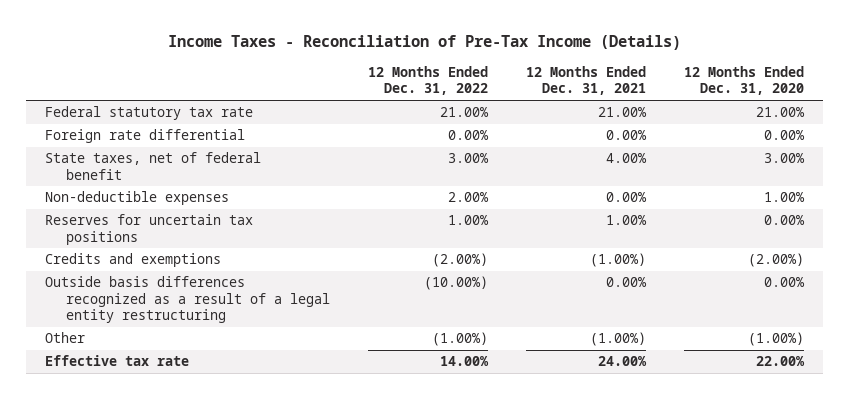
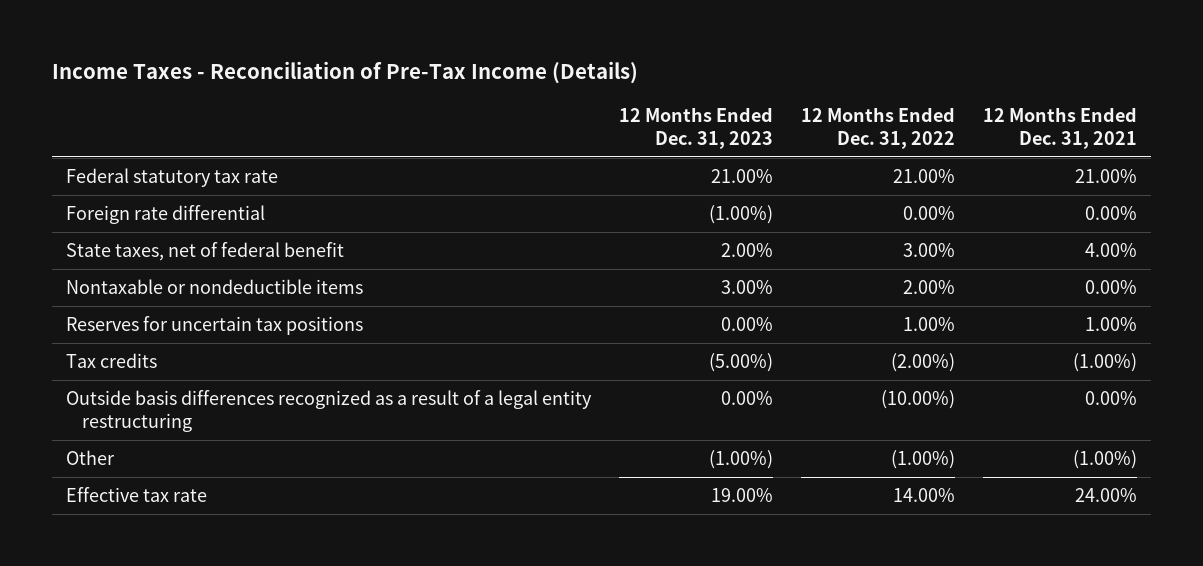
- | 12 Months Ended Dec. 31, 2022 | 12 Months Ended Dec. 31, 2021 | 12 Months Ended Dec. 31, 2020
+ | 12 Months Ended Dec. 31, 2023 | 12 Months Ended Dec. 31, 2022 | 12 Months Ended Dec. 31, 2021
- Non-deductible expenses | 2.00% | 0.00% | 1.00%
+ Nontaxable or nondeductible items | 3.00% | 2.00% | 0.00%
- Credits and exemptions | (2.00%) | (1.00%) | (2.00%)
+ Tax credits | (5.00%) | (2.00%) | (1.00%)

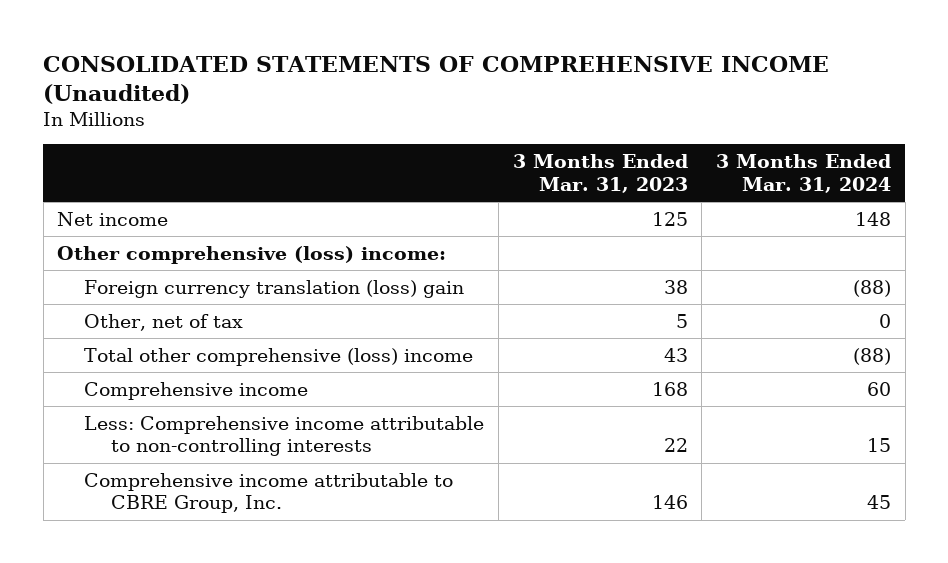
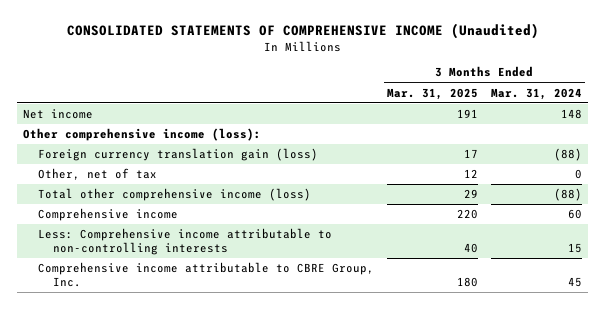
- | 3 Months Ended Mar. 31, 2023 | 3 Months Ended Mar. 31, 2024
+ | 3 Months Ended Mar. 31, 2025 | 3 Months Ended Mar. 31, 2024
- Other comprehensive (loss) income:
- Foreign currency translation (loss) gain | 38 | (88)
+ Other comprehensive income (loss):
+ Foreign currency translation gain (loss) | 17 | (88)
- Total other comprehensive (loss) income | 43 | (88)
+ Total other comprehensive income (loss) | 29 | (88)

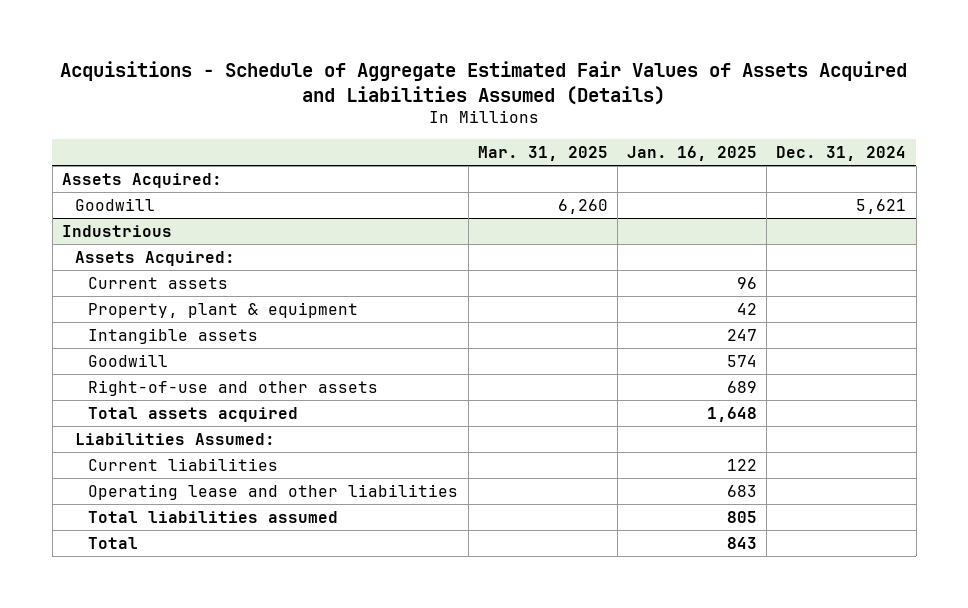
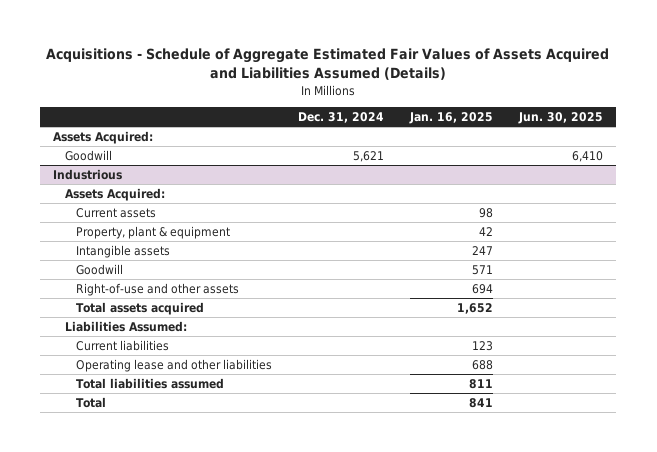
- | Mar. 31, 2025 | Jan. 16, 2025 | Dec. 31, 2024
+ | Dec. 31, 2024 | Jan. 16, 2025 | Jun. 30, 2025
@ Industrious
- Current assets | | 96 |
+ Current assets | | 98 |
- Goodwill | | 574 |
- Right-of-use and other assets | | 689 |
- Total assets acquired | | 1,648 |
+ Goodwill | | 571 |
+ Right-of-use and other assets | | 694 |
+ Total assets acquired | | 1,652 |
- Current liabilities | | 122 |
- Operating lease and other liabilities | | 683 |
- Total liabilities assumed | | 805 |
- Total | | 843 |
+ Current liabilities | | 123 |
+ Operating lease and other liabilities | | 688 |
+ Total liabilities assumed | | 811 |
+ Total | | 841 |

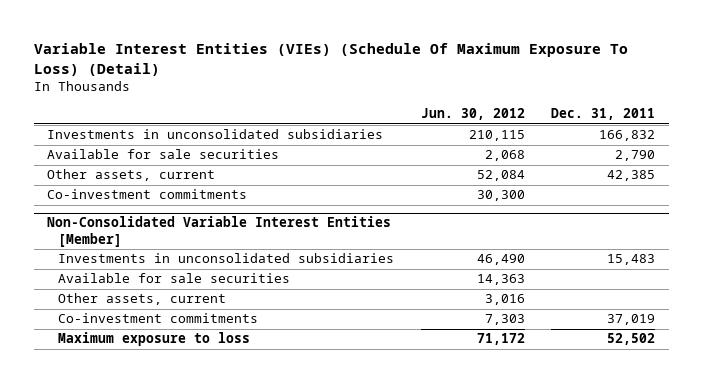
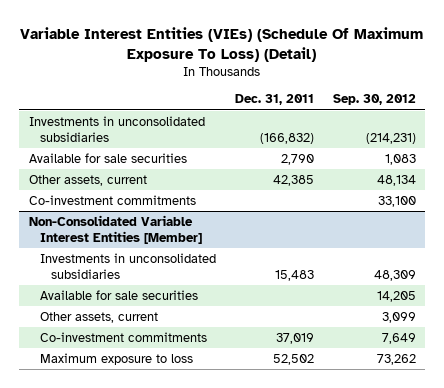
- | Jun. 30, 2012 | Dec. 31, 2011
+ | Dec. 31, 2011 | Sep. 30, 2012
- Investments in unconsolidated subsidiaries | 210,115 | 166,832
+ Investments in unconsolidated subsidiaries | (166,832) | (214,231)

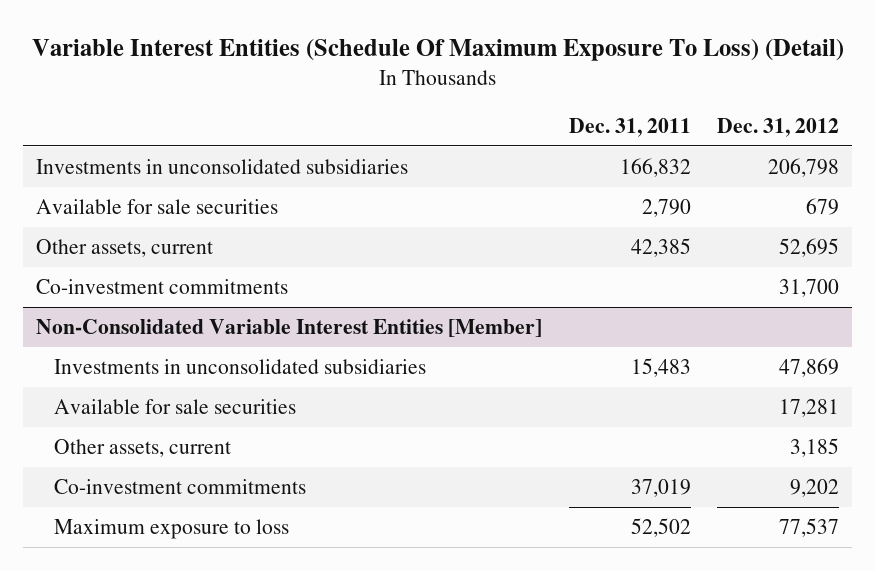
- Variable Interest Entities (VIEs) (Schedule Of Maximum Exposure To Loss) (Detail)
+ Variable Interest Entities (Schedule Of Maximum Exposure To Loss) (Detail)
- | Dec. 31, 2011 | Sep. 30, 2012
+ | Dec. 31, 2011 | Dec. 31, 2012
- Investments in unconsolidated subsidiaries | (166,832) | (214,231)
+ Investments in unconsolidated subsidiaries | 166,832 | 206,798

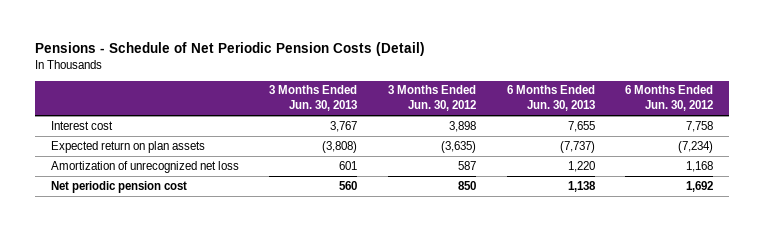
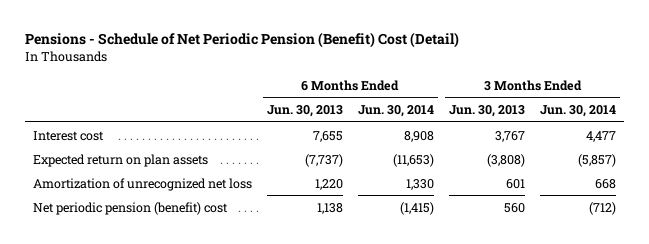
- Pensions - Schedule of Net Periodic Pension Costs (Detail)
+ Pensions - Schedule of Net Periodic Pension (Benefit) Cost (Detail)
- | 3 Months Ended Jun. 30, 2013 | 3 Months Ended Jun. 30, 2012 | 6 Months Ended Jun. 30, 2013 | 6 Months Ended Jun. 30, 2012
+ | 6 Months Ended Jun. 30, 2013 | 6 Months Ended Jun. 30, 2014 | 3 Months Ended Jun. 30, 2013 | 3 Months Ended Jun. 30, 2014
- Net periodic pension cost | 560 | 850 | 1,138 | 1,692
+ Net periodic pension (benefit) cost | 1,138 | (1,415) | 560 | (712)

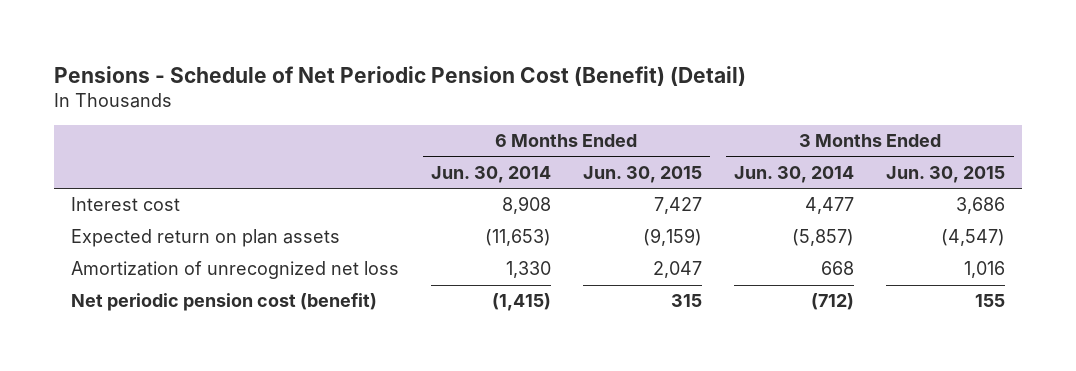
- Pensions - Schedule of Net Periodic Pension (Benefit) Cost (Detail)
+ Pensions - Schedule of Net Periodic Pension Cost (Benefit) (Detail)
- | 6 Months Ended Jun. 30, 2013 | 6 Months Ended Jun. 30, 2014 | 3 Months Ended Jun. 30, 2013 | 3 Months Ended Jun. 30, 2014
+ | 6 Months Ended Jun. 30, 2014 | 6 Months Ended Jun. 30, 2015 | 3 Months Ended Jun. 30, 2014 | 3 Months Ended Jun. 30, 2015
- Net periodic pension (benefit) cost | 1,138 | (1,415) | 560 | (712)
+ Net periodic pension cost (benefit) | (1,415) | 315 | (712) | 155

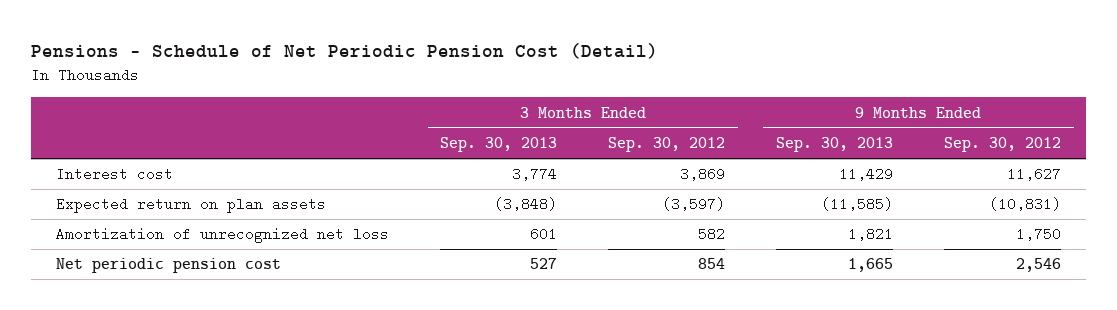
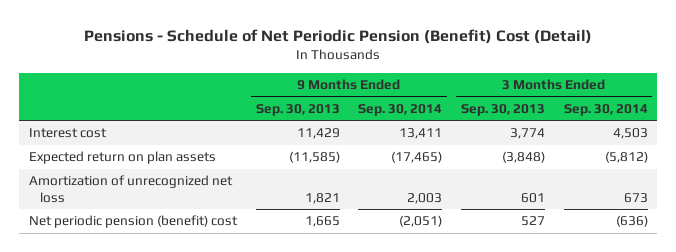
- Pensions - Schedule of Net Periodic Pension Cost (Detail)
+ Pensions - Schedule of Net Periodic Pension (Benefit) Cost (Detail)
- | 3 Months Ended Sep. 30, 2013 | 3 Months Ended Sep. 30, 2012 | 9 Months Ended Sep. 30, 2013 | 9 Months Ended Sep. 30, 2012
+ | 9 Months Ended Sep. 30, 2013 | 9 Months Ended Sep. 30, 2014 | 3 Months Ended Sep. 30, 2013 | 3 Months Ended Sep. 30, 2014
- Net periodic pension cost | 527 | 854 | 1,665 | 2,546
+ Net periodic pension (benefit) cost | 1,665 | (2,051) | 527 | (636)

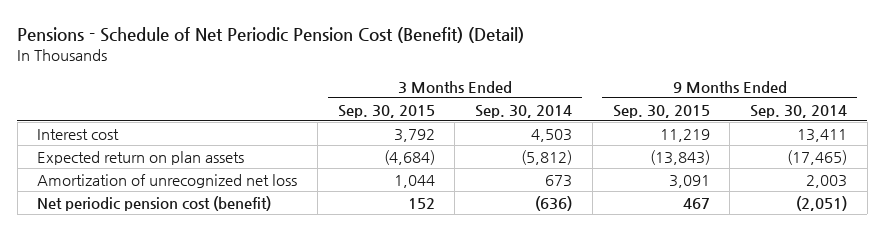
- Pensions - Schedule of Net Periodic Pension (Benefit) Cost (Detail)
+ Pensions - Schedule of Net Periodic Pension Cost (Benefit) (Detail)
- | 9 Months Ended Sep. 30, 2013 | 9 Months Ended Sep. 30, 2014 | 3 Months Ended Sep. 30, 2013 | 3 Months Ended Sep. 30, 2014
+ | 3 Months Ended Sep. 30, 2015 | 3 Months Ended Sep. 30, 2014 | 9 Months Ended Sep. 30, 2015 | 9 Months Ended Sep. 30, 2014
- Net periodic pension (benefit) cost | 1,665 | (2,051) | 527 | (636)
+ Net periodic pension cost (benefit) | 152 | (636) | 467 | (2,051)

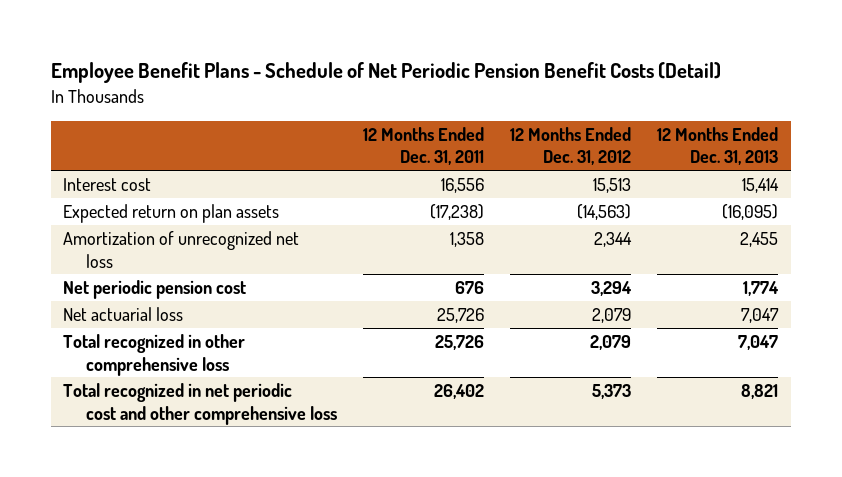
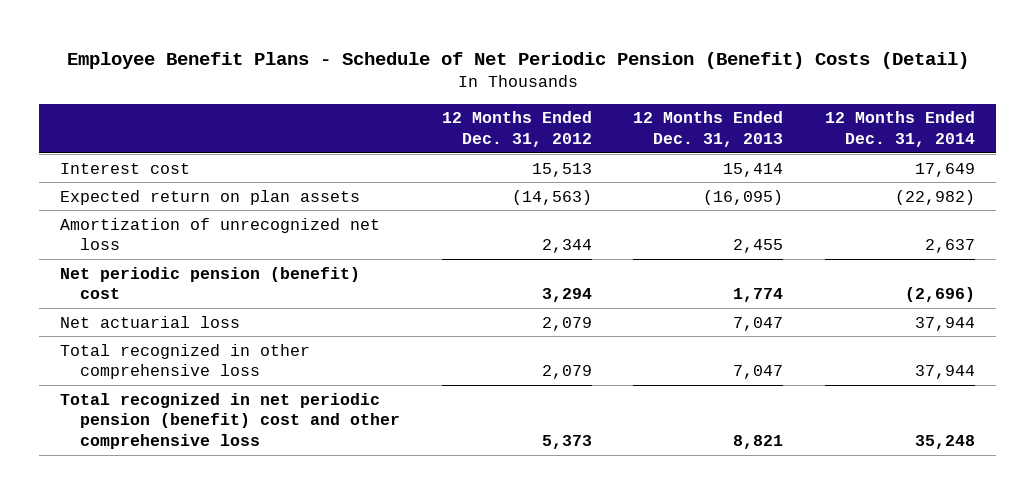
- Employee Benefit Plans - Schedule of Net Periodic Pension Benefit Costs (Detail)
+ Employee Benefit Plans - Schedule of Net Periodic Pension (Benefit) Costs (Detail)
- | 12 Months Ended Dec. 31, 2011 | 12 Months Ended Dec. 31, 2012 | 12 Months Ended Dec. 31, 2013
+ | 12 Months Ended Dec. 31, 2012 | 12 Months Ended Dec. 31, 2013 | 12 Months Ended Dec. 31, 2014
- Net periodic pension cost | 676 | 3,294 | 1,774
+ Net periodic pension (benefit) cost | 3,294 | 1,774 | (2,696)
- Total recognized in net periodic cost and other comprehensive loss | 26,402 | 5,373 | 8,821
+ Total recognized in net periodic pension (benefit) cost and other comprehensive loss | 5,373 | 8,821 | 35,248

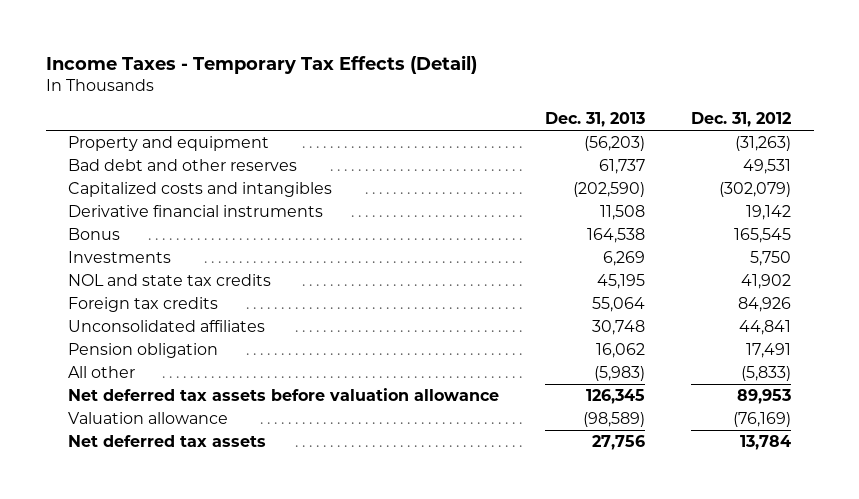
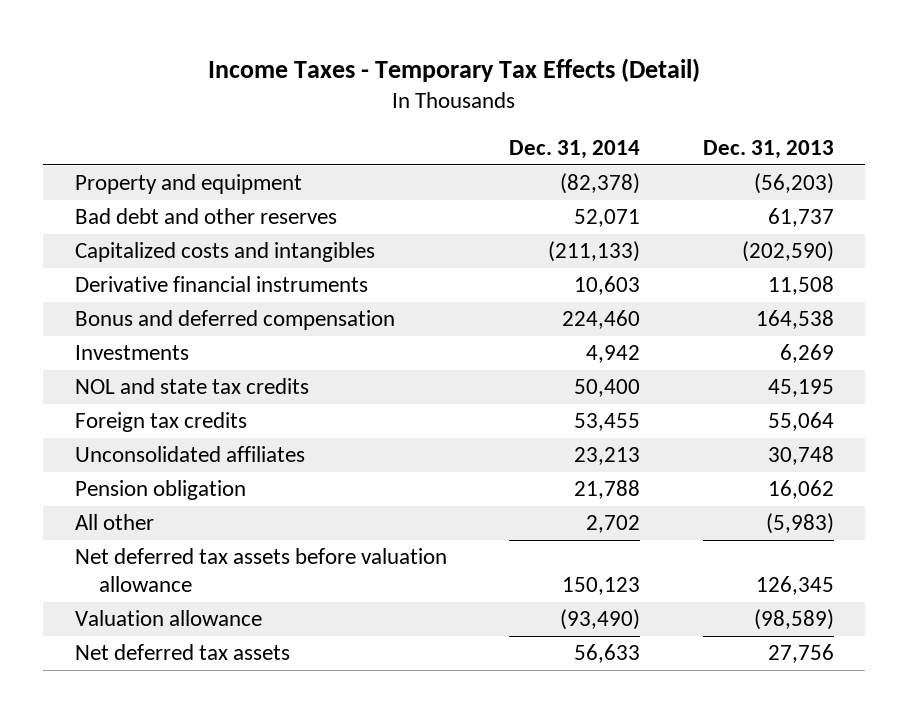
- | Dec. 31, 2013 | Dec. 31, 2012
+ | Dec. 31, 2014 | Dec. 31, 2013
- Bonus | 164,538 | 165,545
+ Bonus and deferred compensation | 224,460 | 164,538

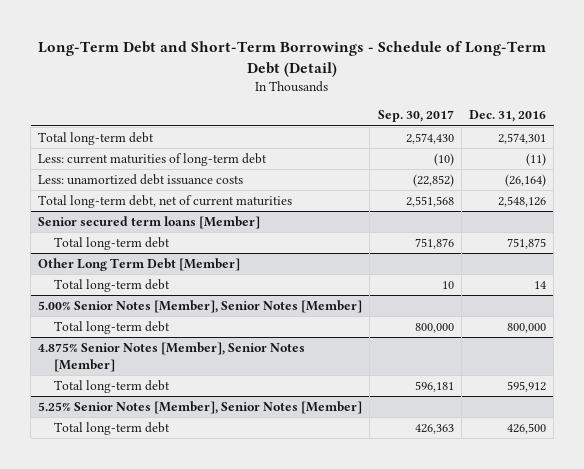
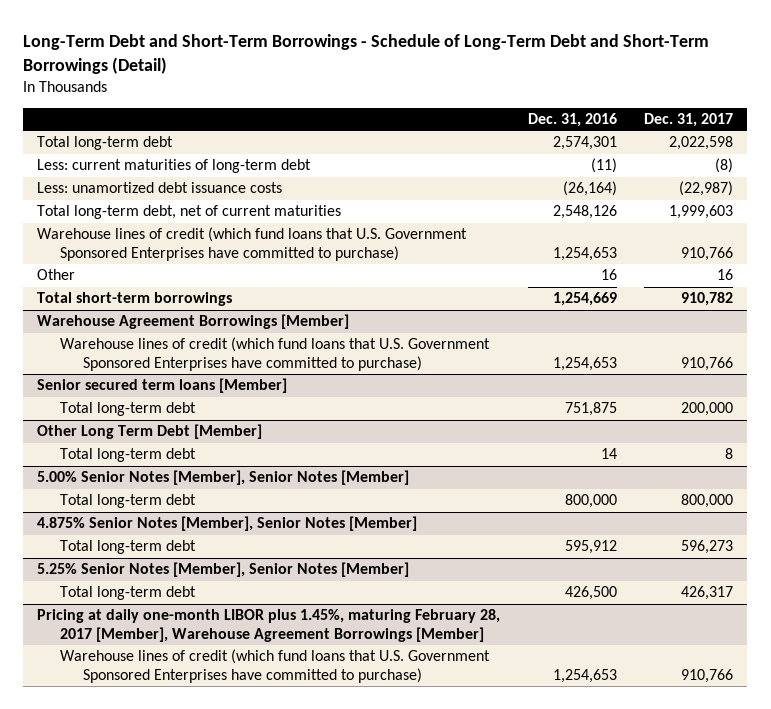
- Long-Term Debt and Short-Term Borrowings - Schedule of Long-Term Debt (Detail)
+ Long-Term Debt and Short-Term Borrowings - Schedule of Long-Term Debt and Short-Term Borrowings (Detail)
- | Sep. 30, 2017 | Dec. 31, 2016
+ | Dec. 31, 2016 | Dec. 31, 2017
+ Warehouse lines of credit (which fund loans that U.S. Government Sponsored Enterprises have committed to purchase) | 1,254,653 | 910,766
+ Other | 16 | 16
+ Total short-term borrowings | 1,254,669 | 910,782
+ Warehouse Agreement Borrowings [Member]
+ Warehouse lines of credit (which fund loans that U.S. Government Sponsored Enterprises have committed to purchase) | 1,254,653 | 910,766
+ Pricing at daily one-month LIBOR plus 1.45%, maturing February 28, 2017 [Member], Warehouse Agreement Borrowings [Member]
+ Warehouse lines of credit (which fund loans that U.S. Government Sponsored Enterprises have committed to purchase) | 1,254,653 | 910,766

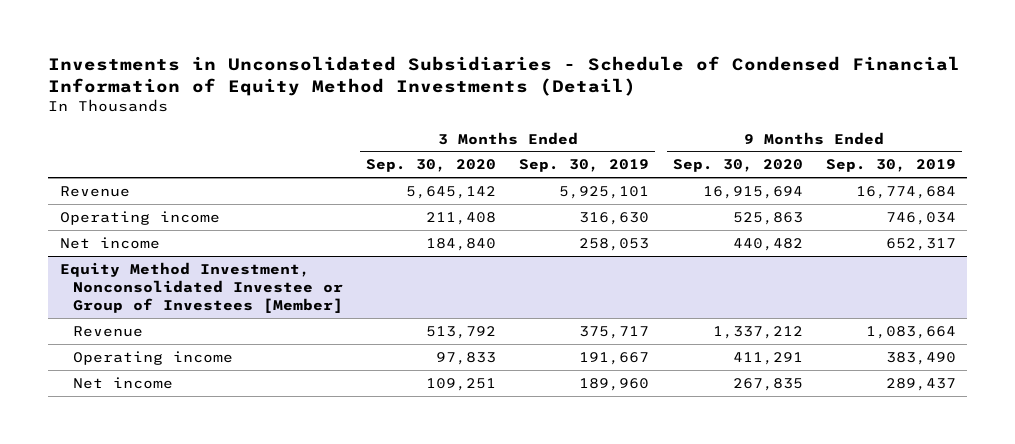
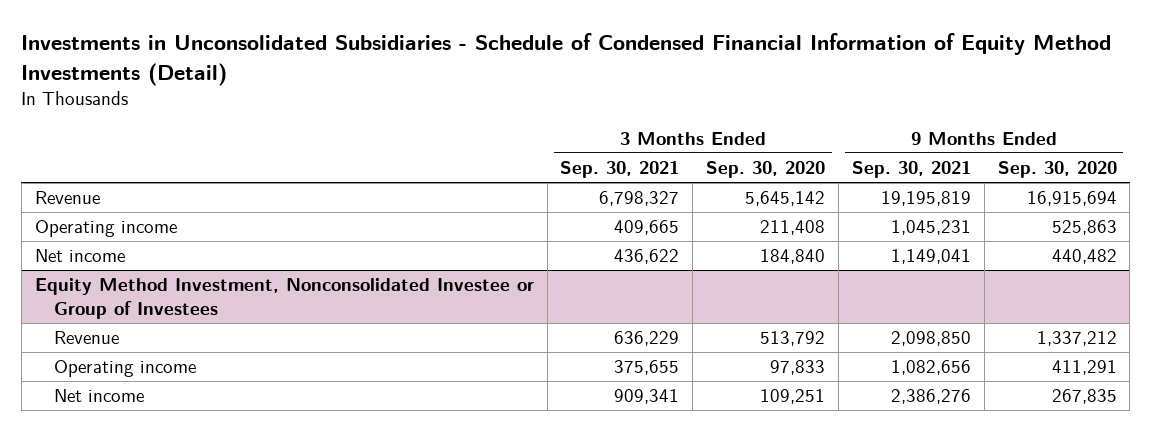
- | 3 Months Ended Sep. 30, 2020 | 3 Months Ended Sep. 30, 2019 | 9 Months Ended Sep. 30, 2020 | 9 Months Ended Sep. 30, 2019
+ | 3 Months Ended Sep. 30, 2021 | 3 Months Ended Sep. 30, 2020 | 9 Months Ended Sep. 30, 2021 | 9 Months Ended Sep. 30, 2020
- Equity Method Investment, Nonconsolidated Investee or Group of Investees [Member]
+ Equity Method Investment, Nonconsolidated Investee or Group of Investees

